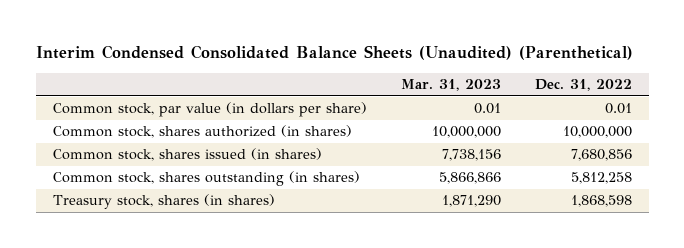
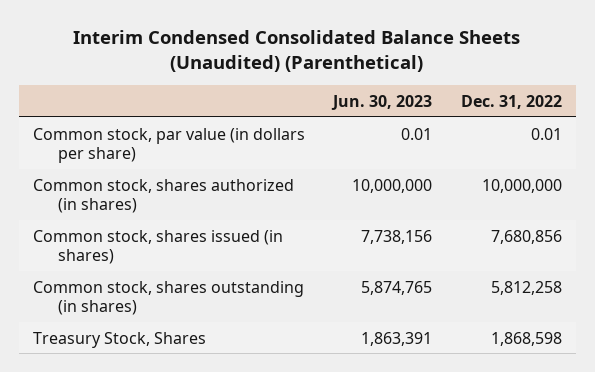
- | Mar. 31, 2023 | Dec. 31, 2022
+ | Jun. 30, 2023 | Dec. 31, 2022
- Treasury stock, shares (in shares) | 1,871,290 | 1,868,598
+ Treasury Stock, Shares | 1,863,391 | 1,868,598

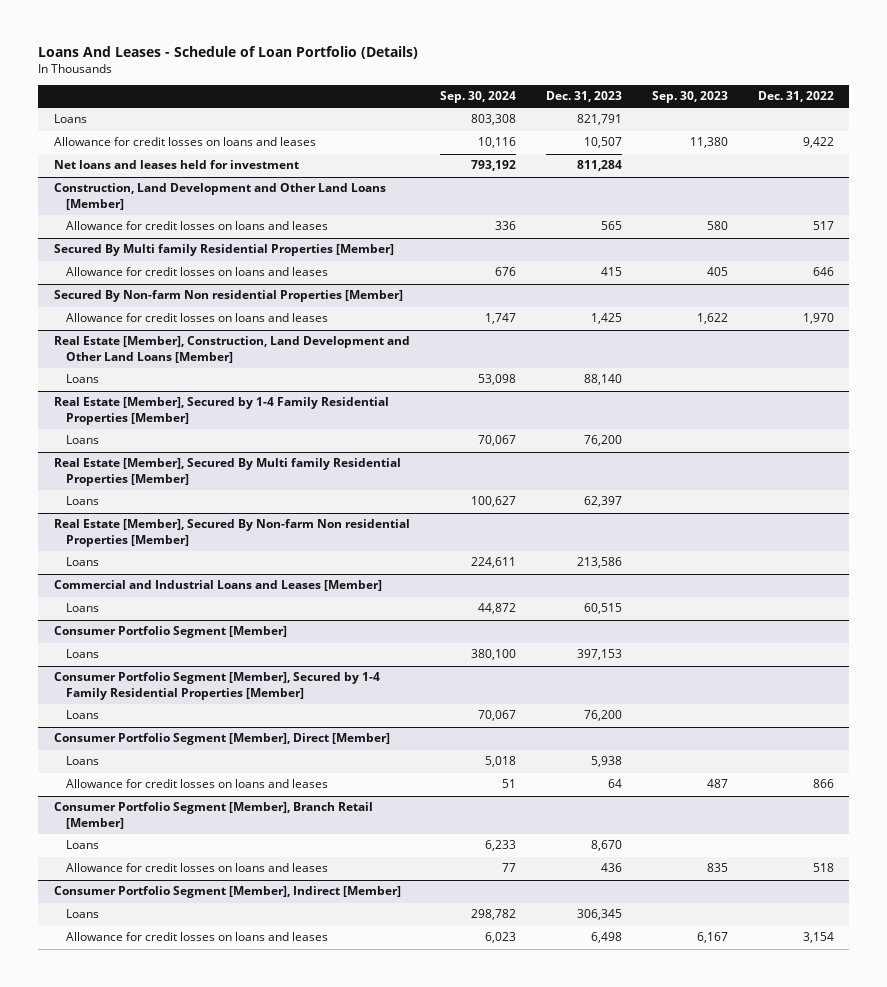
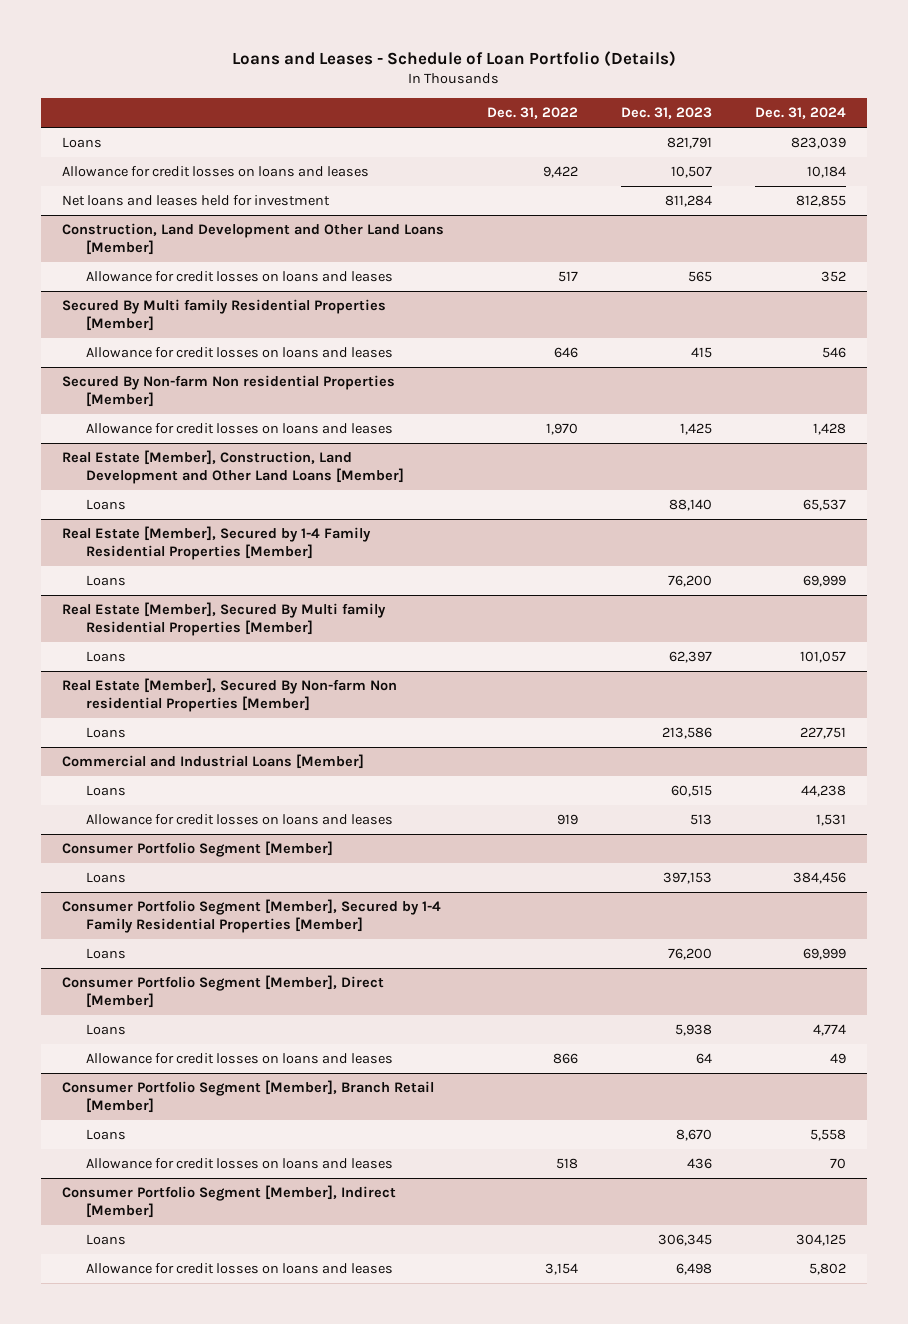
- Loans And Leases - Schedule of Loan Portfolio (Details)
+ Loans and Leases - Schedule of Loan Portfolio (Details)
- | Sep. 30, 2024 | Dec. 31, 2023 | Sep. 30, 2023 | Dec. 31, 2022
+ | Dec. 31, 2022 | Dec. 31, 2023 | Dec. 31, 2024
- Commercial and Industrial Loans and Leases [Member]
+ Commercial and Industrial Loans [Member]
+ Allowance for credit losses on loans and leases | 919 | 513 | 1,531

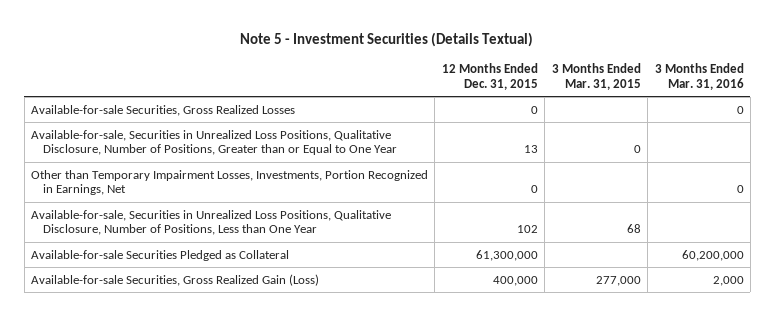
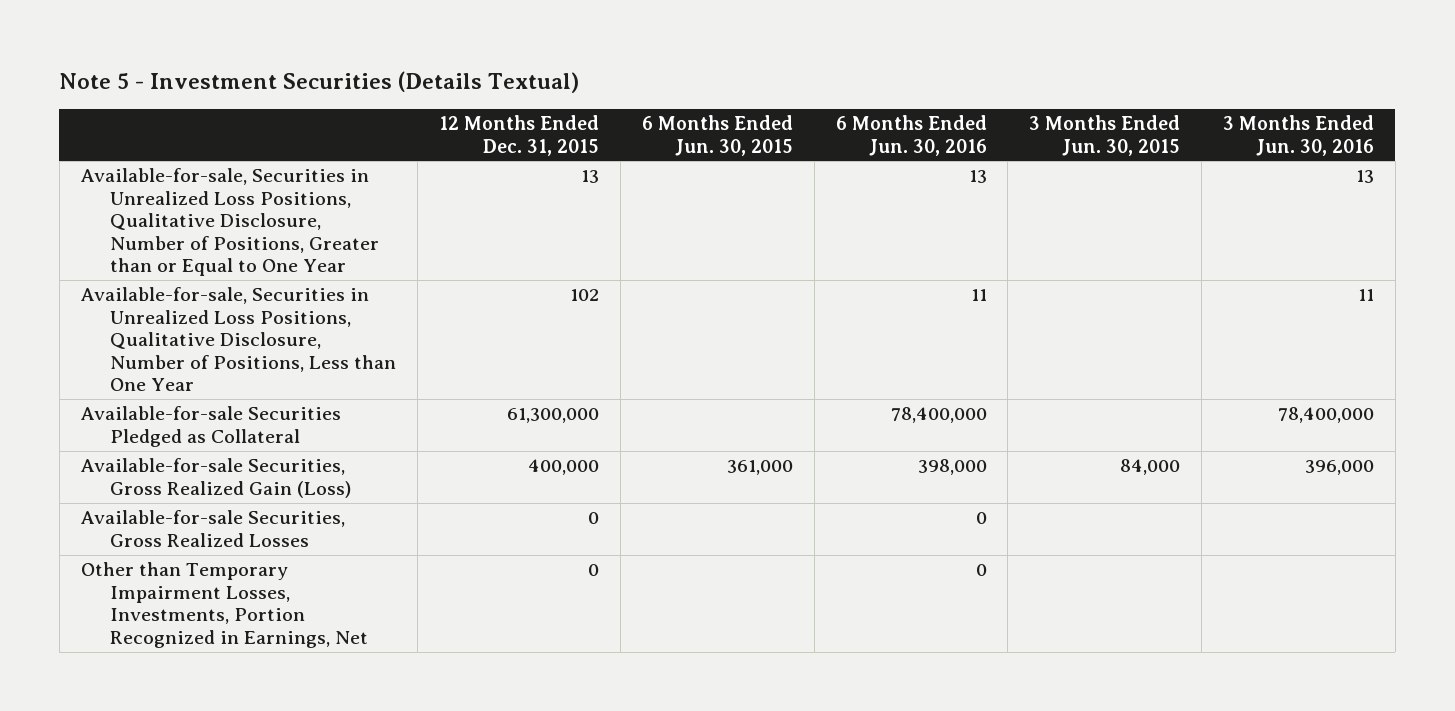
- | 12 Months Ended Dec. 31, 2015 | 3 Months Ended Mar. 31, 2015 | 3 Months Ended Mar. 31, 2016
+ | 12 Months Ended Dec. 31, 2015 | 6 Months Ended Jun. 30, 2015 | 6 Months Ended Jun. 30, 2016 | 3 Months Ended Jun. 30, 2015 | 3 Months Ended Jun. 30, 2016
moved down: Available-for-sale Securities, Gross Realized Losses | 0 | | 0 | |
moved down: Other than Temporary Impairment Losses, Investments, Portion Recognized in Earnings, Net | 0 | | 0 | |

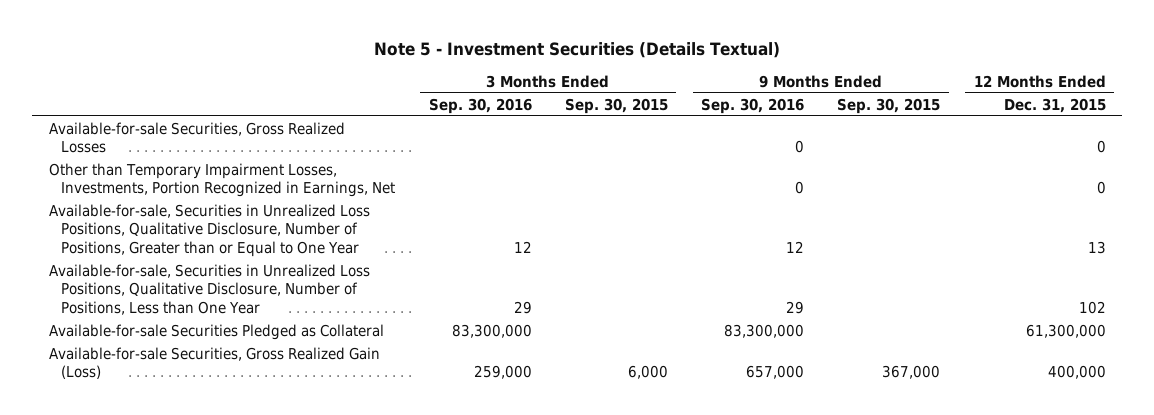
- | 12 Months Ended Dec. 31, 2015 | 6 Months Ended Jun. 30, 2015 | 6 Months Ended Jun. 30, 2016 | 3 Months Ended Jun. 30, 2015 | 3 Months Ended Jun. 30, 2016
+ | 3 Months Ended Sep. 30, 2016 | 3 Months Ended Sep. 30, 2015 | 9 Months Ended Sep. 30, 2016 | 9 Months Ended Sep. 30, 2015 | 12 Months Ended Dec. 31, 2015
moved up: Available-for-sale Securities, Gross Realized Losses | | | 0 | | 0
moved up: Other than Temporary Impairment Losses, Investments, Portion Recognized in Earnings, Net | | | 0 | | 0

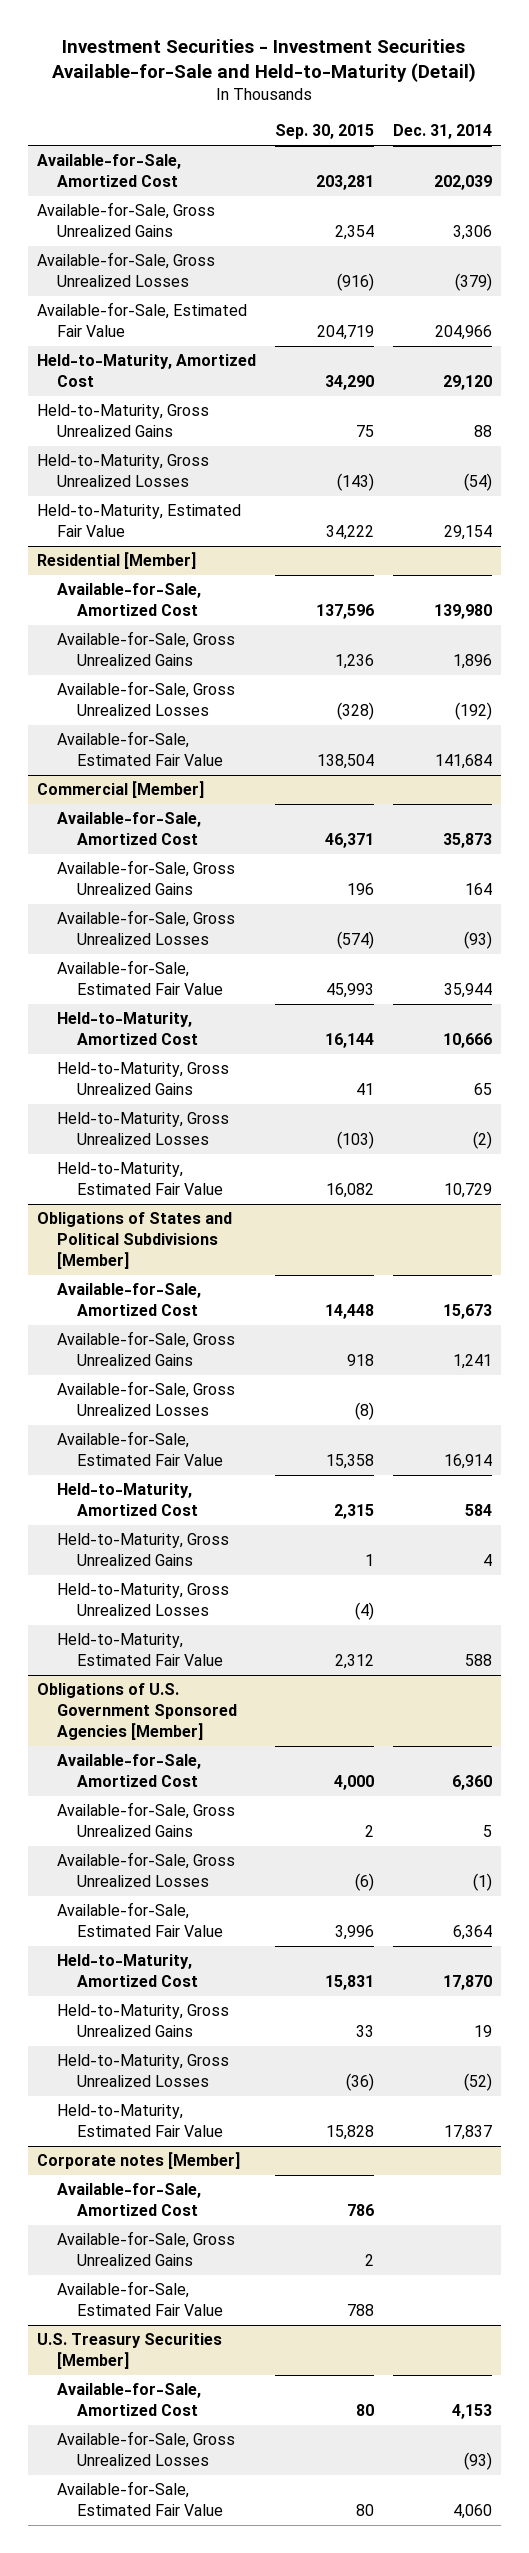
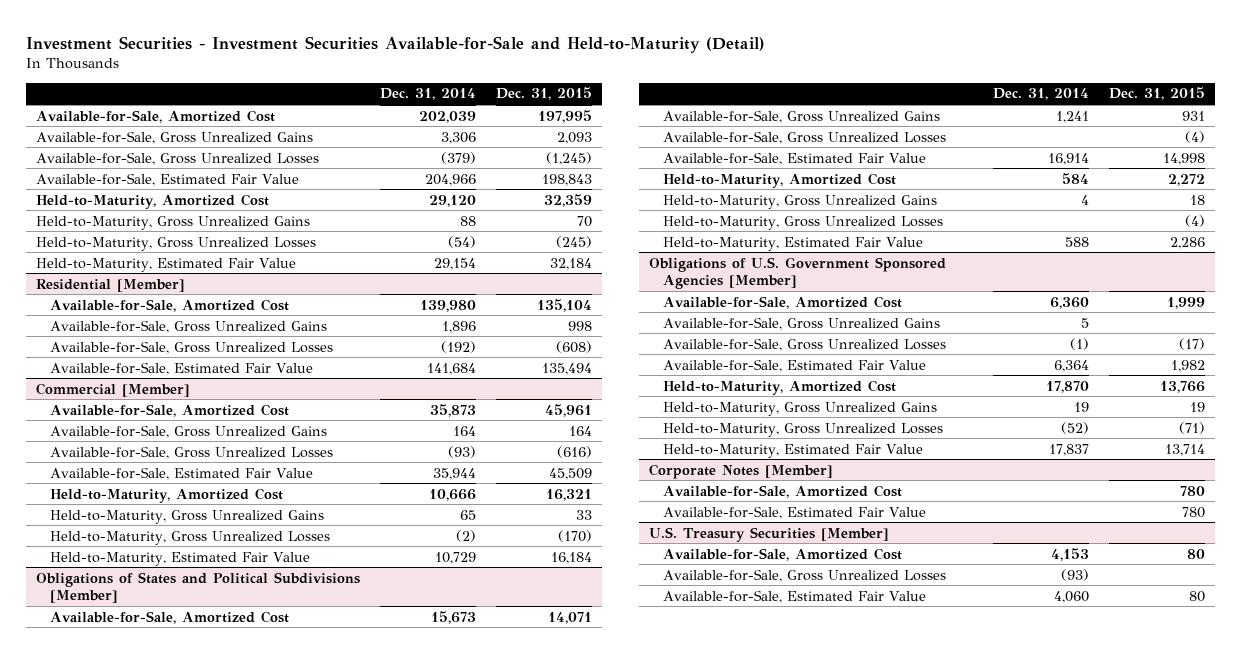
- | Sep. 30, 2015 | Dec. 31, 2014
+ | Dec. 31, 2014 | Dec. 31, 2015
- Corporate notes [Member]
+ Corporate Notes [Member]
- Available-for-Sale, Gross Unrealized Gains | 2 |

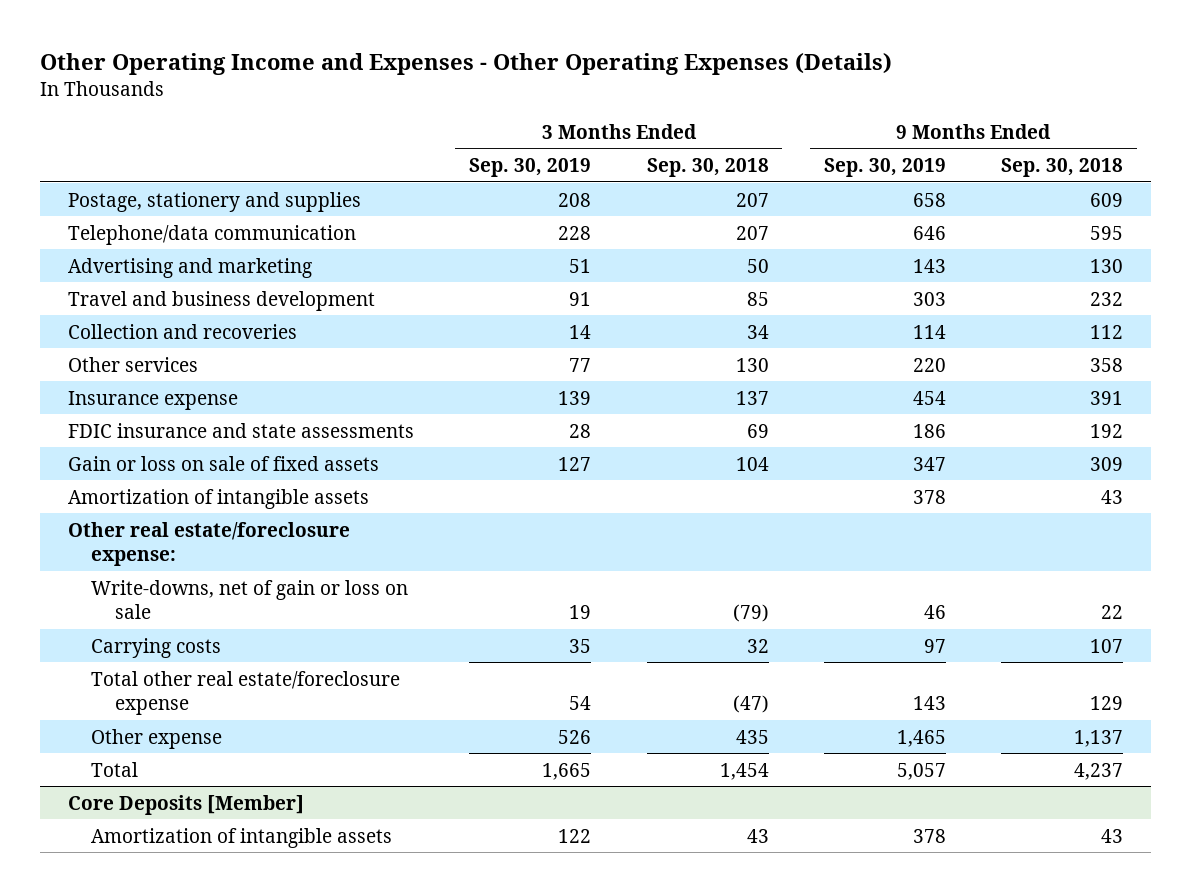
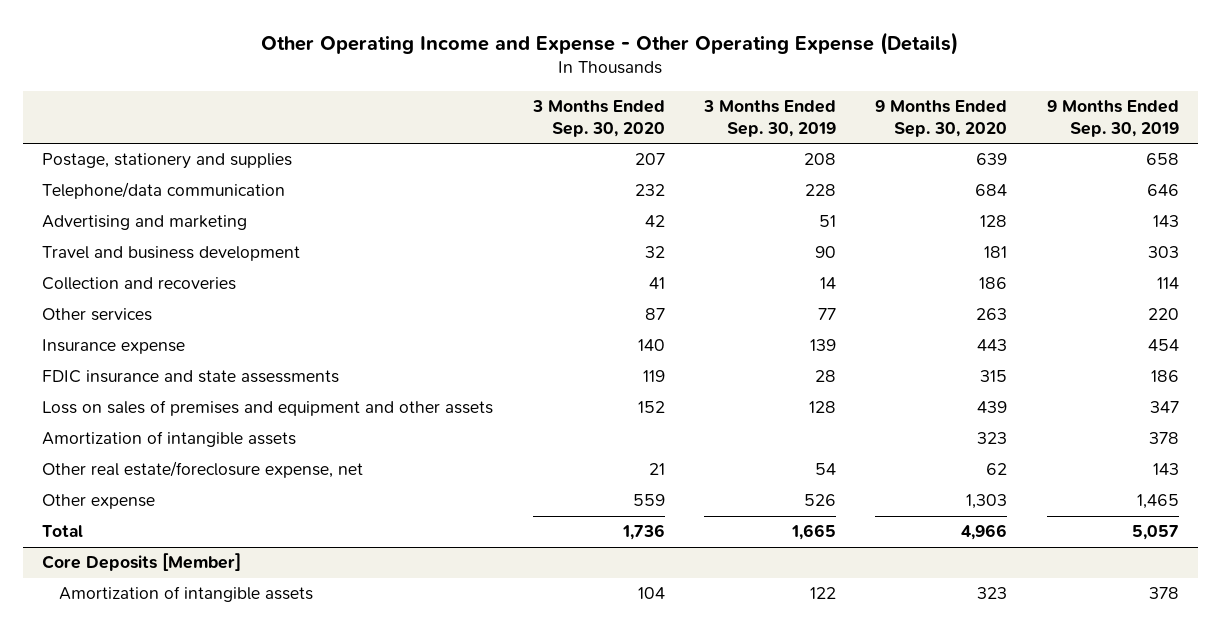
- Other Operating Income and Expenses - Other Operating Expenses (Details)
+ Other Operating Income and Expense - Other Operating Expense (Details)
- | 3 Months Ended Sep. 30, 2019 | 3 Months Ended Sep. 30, 2018 | 9 Months Ended Sep. 30, 2019 | 9 Months Ended Sep. 30, 2018
+ | 3 Months Ended Sep. 30, 2020 | 3 Months Ended Sep. 30, 2019 | 9 Months Ended Sep. 30, 2020 | 9 Months Ended Sep. 30, 2019
- Travel and business development | 91 | 85 | 303 | 232
+ Travel and business development | 32 | 90 | 181 | 303
- Gain or loss on sale of fixed assets | 127 | 104 | 347 | 309
+ Loss on sales of premises and equipment and other assets | 152 | 128 | 439 | 347
- Other real estate/foreclosure expense:
- Write-downs, net of gain or loss on sale | 19 | (79) | 46 | 22
- Carrying costs | 35 | 32 | 97 | 107
- Total other real estate/foreclosure expense | 54 | (47) | 143 | 129
+ Other real estate/foreclosure expense, net | 21 | 54 | 62 | 143

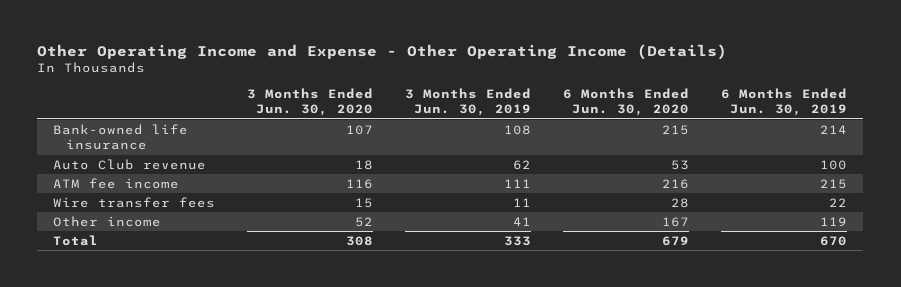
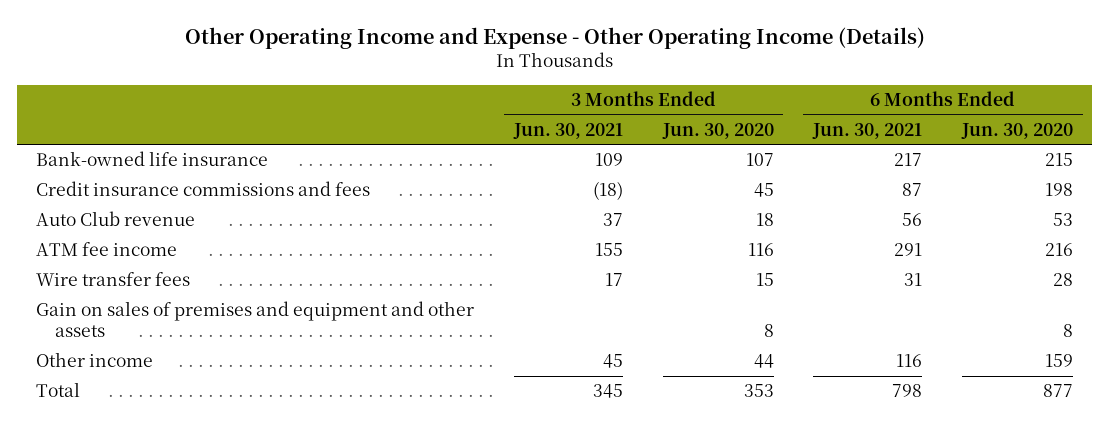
- | 3 Months Ended Jun. 30, 2020 | 3 Months Ended Jun. 30, 2019 | 6 Months Ended Jun. 30, 2020 | 6 Months Ended Jun. 30, 2019
+ | 3 Months Ended Jun. 30, 2021 | 3 Months Ended Jun. 30, 2020 | 6 Months Ended Jun. 30, 2021 | 6 Months Ended Jun. 30, 2020
+ Credit insurance commissions and fees | (18) | 45 | 87 | 198
- Other income | 52 | 41 | 167 | 119
- Total | 308 | 333 | 679 | 670
+ Gain on sales of premises and equipment and other assets | | 8 | | 8
+ Other income | 45 | 44 | 116 | 159
+ Total | 345 | 353 | 798 | 877

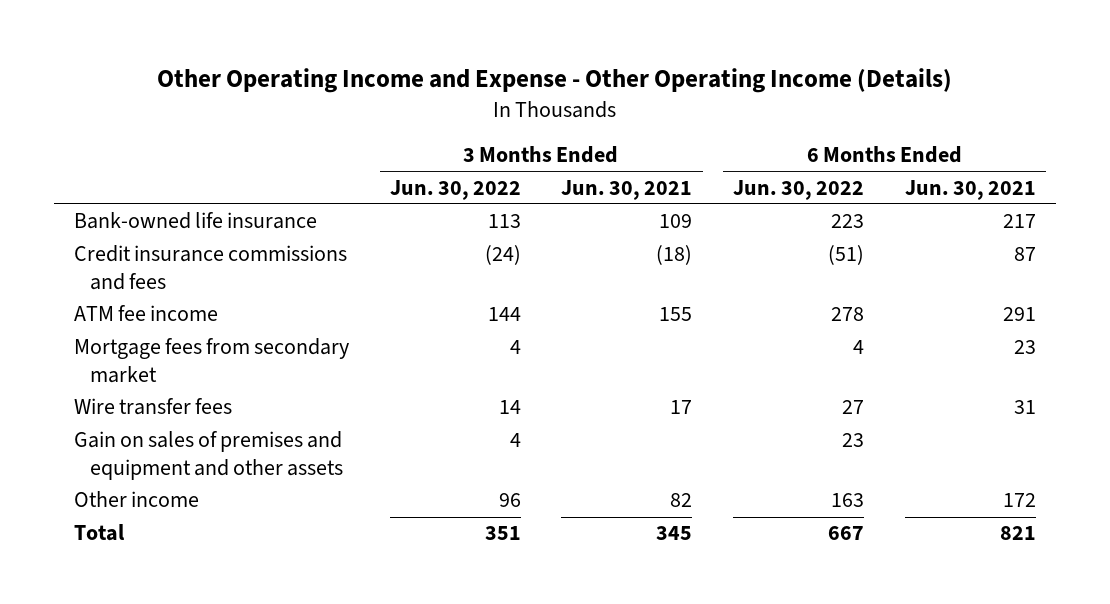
- | 3 Months Ended Jun. 30, 2021 | 3 Months Ended Jun. 30, 2020 | 6 Months Ended Jun. 30, 2021 | 6 Months Ended Jun. 30, 2020
+ | 3 Months Ended Jun. 30, 2022 | 3 Months Ended Jun. 30, 2021 | 6 Months Ended Jun. 30, 2022 | 6 Months Ended Jun. 30, 2021
- Auto Club revenue | 37 | 18 | 56 | 53
+ Mortgage fees from secondary market | 4 | | 4 | 23
- Other income | 45 | 44 | 116 | 159
- Total | 345 | 353 | 798 | 877
+ Other income | 96 | 82 | 163 | 172
+ Total | 351 | 345 | 667 | 821

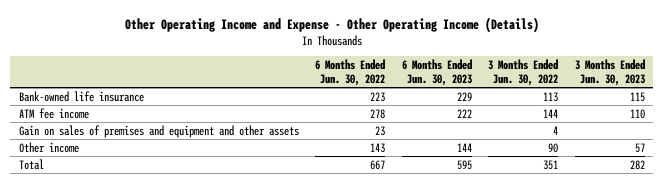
- | 3 Months Ended Jun. 30, 2022 | 3 Months Ended Jun. 30, 2021 | 6 Months Ended Jun. 30, 2022 | 6 Months Ended Jun. 30, 2021
+ | 6 Months Ended Jun. 30, 2022 | 6 Months Ended Jun. 30, 2023 | 3 Months Ended Jun. 30, 2022 | 3 Months Ended Jun. 30, 2023
- Credit insurance commissions and fees | (24) | (18) | (51) | 87
- Mortgage fees from secondary market | 4 | | 4 | 23
- Wire transfer fees | 14 | 17 | 27 | 31
- Other income | 96 | 82 | 163 | 172
+ Other income | 143 | 144 | 90 | 57

